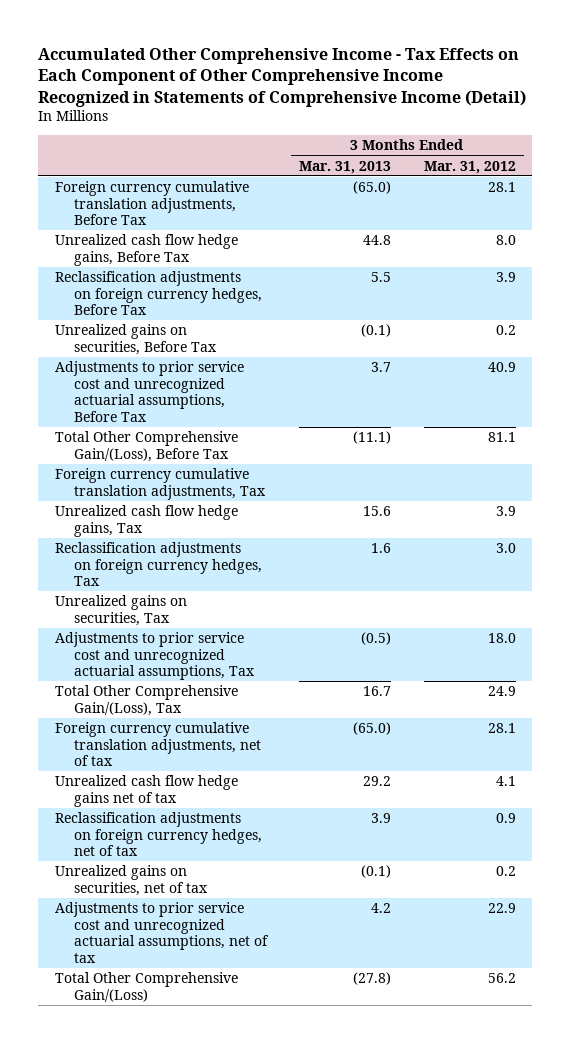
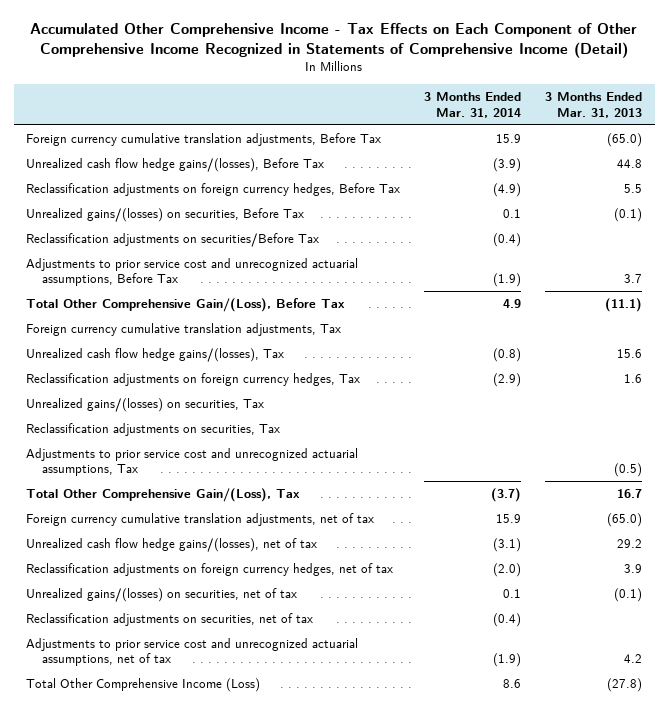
- | 3 Months Ended Mar. 31, 2013 | 3 Months Ended Mar. 31, 2012
+ | 3 Months Ended Mar. 31, 2014 | 3 Months Ended Mar. 31, 2013
- Unrealized cash flow hedge gains, Before Tax | 44.8 | 8.0
+ Unrealized cash flow hedge gains/(losses), Before Tax | (3.9) | 44.8
- Unrealized gains on securities, Before Tax | (0.1) | 0.2
+ Unrealized gains/(losses) on securities, Before Tax | 0.1 | (0.1)
+ Reclassification adjustments on securities/Before Tax | (0.4) |
- Unrealized cash flow hedge gains, Tax | 15.6 | 3.9
+ Unrealized cash flow hedge gains/(losses), Tax | (0.8) | 15.6
- Unrealized gains on securities, Tax
+ Unrealized gains/(losses) on securities, Tax
+ Reclassification adjustments on securities, Tax
- Unrealized cash flow hedge gains net of tax | 29.2 | 4.1
+ Unrealized cash flow hedge gains/(losses), net of tax | (3.1) | 29.2
- Unrealized gains on securities, net of tax | (0.1) | 0.2
+ Unrealized gains/(losses) on securities, net of tax | 0.1 | (0.1)
+ Reclassification adjustments on securities, net of tax | (0.4) |
- Total Other Comprehensive Gain/(Loss) | (27.8) | 56.2
+ Total Other Comprehensive Income (Loss) | 8.6 | (27.8)

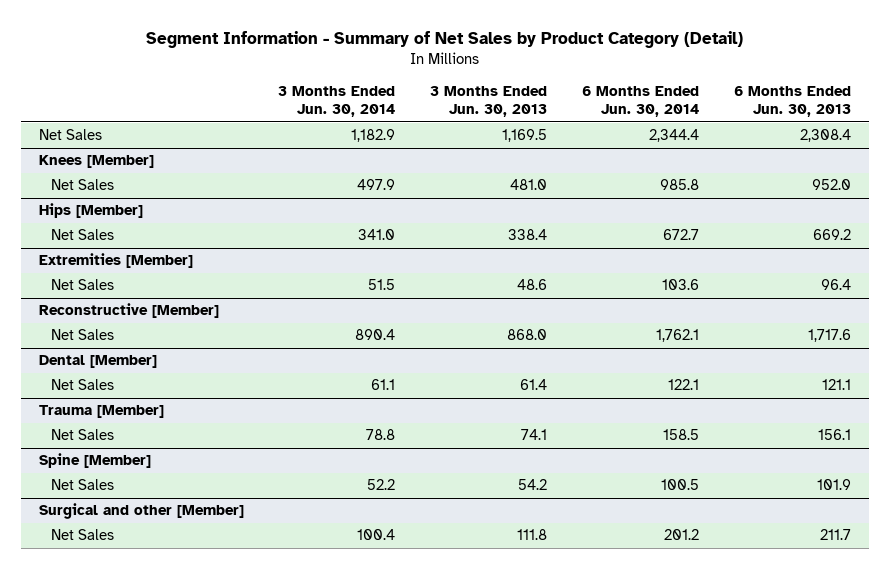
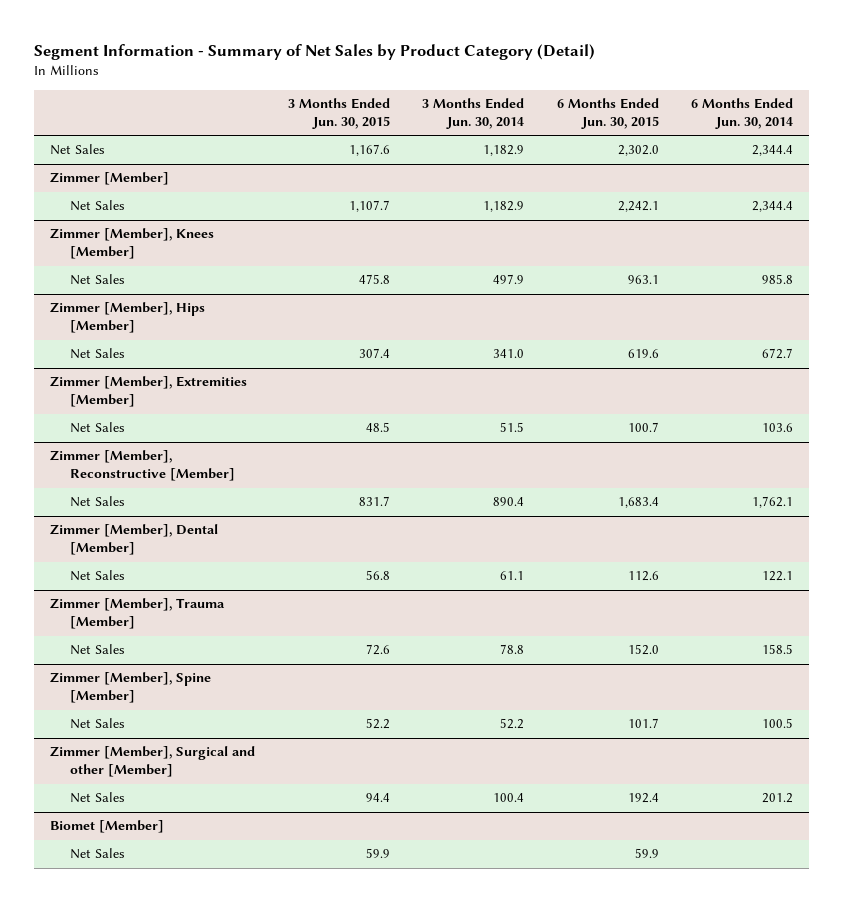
- | 3 Months Ended Jun. 30, 2014 | 3 Months Ended Jun. 30, 2013 | 6 Months Ended Jun. 30, 2014 | 6 Months Ended Jun. 30, 2013
+ | 3 Months Ended Jun. 30, 2015 | 3 Months Ended Jun. 30, 2014 | 6 Months Ended Jun. 30, 2015 | 6 Months Ended Jun. 30, 2014
- Knees [Member]
+ Zimmer [Member]
+ Net Sales | 1,107.7 | 1,182.9 | 2,242.1 | 2,344.4
+ Zimmer [Member], Knees [Member]
- Hips [Member]
+ Zimmer [Member], Hips [Member]
- Extremities [Member]
+ Zimmer [Member], Extremities [Member]
- Reconstructive [Member]
+ Zimmer [Member], Reconstructive [Member]
- Dental [Member]
+ Zimmer [Member], Dental [Member]
- Trauma [Member]
+ Zimmer [Member], Trauma [Member]
- Spine [Member]
+ Zimmer [Member], Spine [Member]
- Surgical and other [Member]
+ Zimmer [Member], Surgical and other [Member]
+ Biomet [Member]
+ Net Sales | 59.9 | | 59.9 |

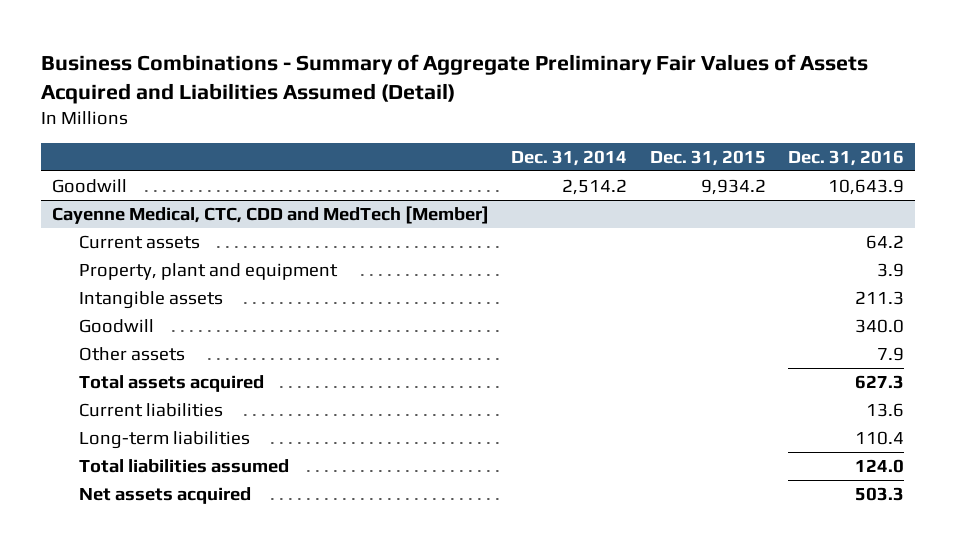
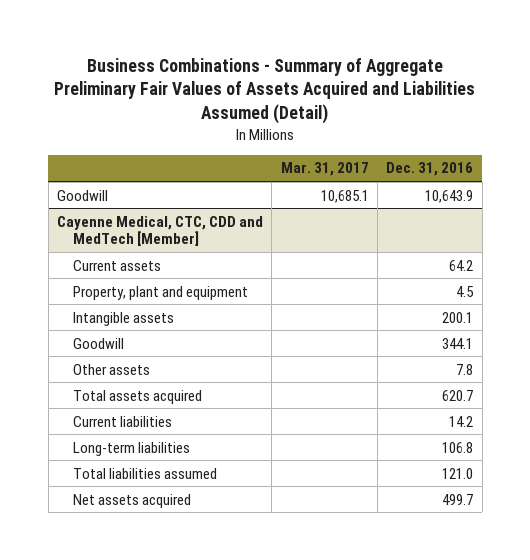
- | Dec. 31, 2014 | Dec. 31, 2015 | Dec. 31, 2016
+ | Mar. 31, 2017 | Dec. 31, 2016
@ Cayenne Medical, CTC, CDD and MedTech [Member]
- Property, plant and equipment | | | 3.9
- Intangible assets | | | 211.3
- Goodwill | | | 340.0
- Other assets | | | 7.9
- Total assets acquired | | | 627.3
- Current liabilities | | | 13.6
- Long-term liabilities | | | 110.4
- Total liabilities assumed | | | 124.0
- Net assets acquired | | | 503.3
+ Property, plant and equipment | | 4.5
+ Intangible assets | | 200.1
+ Goodwill | | 344.1
+ Other assets | | 7.8
+ Total assets acquired | | 620.7
+ Current liabilities | | 14.2
+ Long-term liabilities | | 106.8
+ Total liabilities assumed | | 121.0
+ Net assets acquired | | 499.7

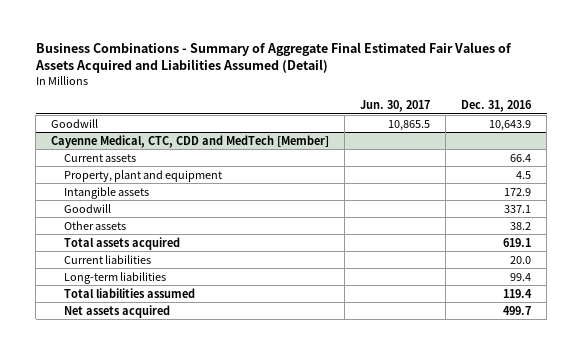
- Business Combinations - Summary of Aggregate Preliminary Fair Values of Assets Acquired and Liabilities Assumed (Detail)
+ Business Combinations - Summary of Aggregate Final Estimated Fair Values of Assets Acquired and Liabilities Assumed (Detail)
- | Mar. 31, 2017 | Dec. 31, 2016
+ | Jun. 30, 2017 | Dec. 31, 2016
@ Cayenne Medical, CTC, CDD and MedTech [Member]
- Current assets | | 64.2
+ Current assets | | 66.4
- Intangible assets | | 200.1
- Goodwill | | 344.1
- Other assets | | 7.8
- Total assets acquired | | 620.7
- Current liabilities | | 14.2
- Long-term liabilities | | 106.8
- Total liabilities assumed | | 121.0
+ Intangible assets | | 172.9
+ Goodwill | | 337.1
+ Other assets | | 38.2
+ Total assets acquired | | 619.1
+ Current liabilities | | 20.0
+ Long-term liabilities | | 99.4
+ Total liabilities assumed | | 119.4

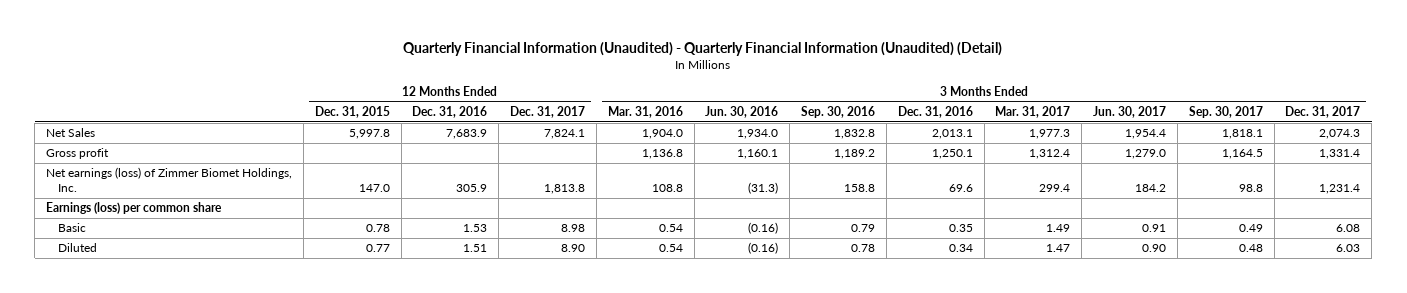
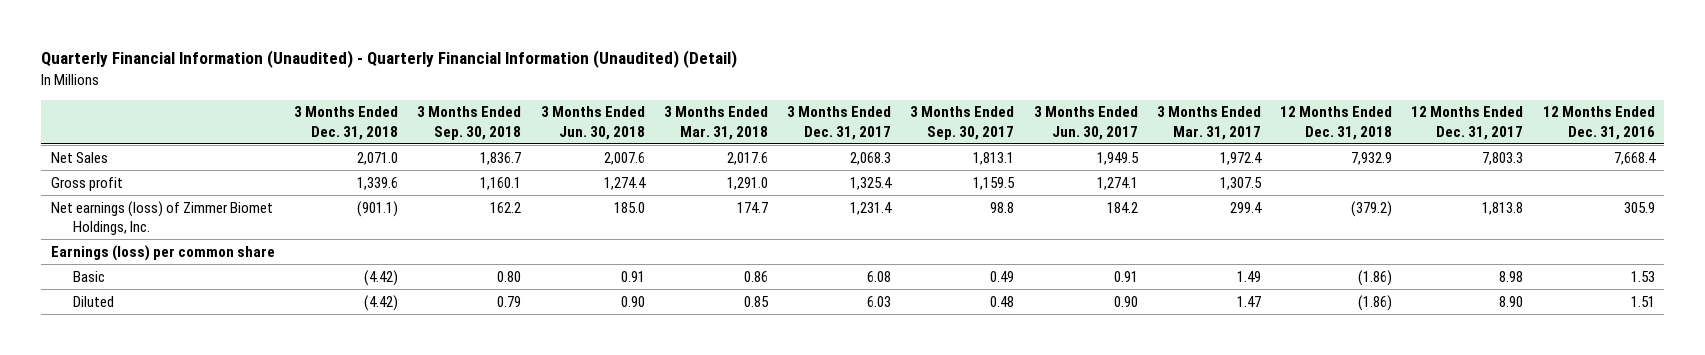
- | 12 Months Ended Dec. 31, 2015 | 12 Months Ended Dec. 31, 2016 | 12 Months Ended Dec. 31, 2017 | 3 Months Ended Mar. 31, 2016 | 3 Months Ended Jun. 30, 2016 | 3 Months Ended Sep. 30, 2016 | 3 Months Ended Dec. 31, 2016 | 3 Months Ended Mar. 31, 2017 | 3 Months Ended Jun. 30, 2017 | 3 Months Ended Sep. 30, 2017 | 3 Months Ended Dec. 31, 2017
+ | 3 Months Ended Dec. 31, 2018 | 3 Months Ended Sep. 30, 2018 | 3 Months Ended Jun. 30, 2018 | 3 Months Ended Mar. 31, 2018 | 3 Months Ended Dec. 31, 2017 | 3 Months Ended Sep. 30, 2017 | 3 Months Ended Jun. 30, 2017 | 3 Months Ended Mar. 31, 2017 | 12 Months Ended Dec. 31, 2018 | 12 Months Ended Dec. 31, 2017 | 12 Months Ended Dec. 31, 2016
- Net Sales | 5,997.8 | 7,683.9 | 7,824.1 | 1,904.0 | 1,934.0 | 1,832.8 | 2,013.1 | 1,977.3 | 1,954.4 | 1,818.1 | 2,074.3
- Gross profit | | | | 1,136.8 | 1,160.1 | 1,189.2 | 1,250.1 | 1,312.4 | 1,279.0 | 1,164.5 | 1,331.4
+ Net Sales | 2,071.0 | 1,836.7 | 2,007.6 | 2,017.6 | 2,068.3 | 1,813.1 | 1,949.5 | 1,972.4 | 7,932.9 | 7,803.3 | 7,668.4
+ Gross profit | 1,339.6 | 1,160.1 | 1,274.4 | 1,291.0 | 1,325.4 | 1,159.5 | 1,274.1 | 1,307.5 | | |

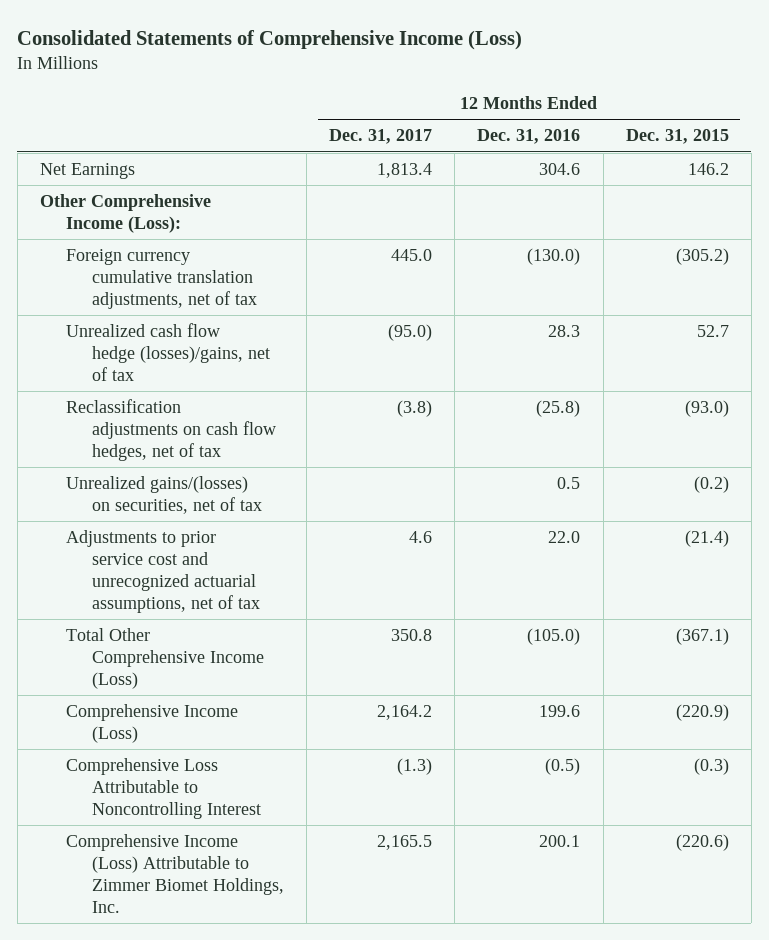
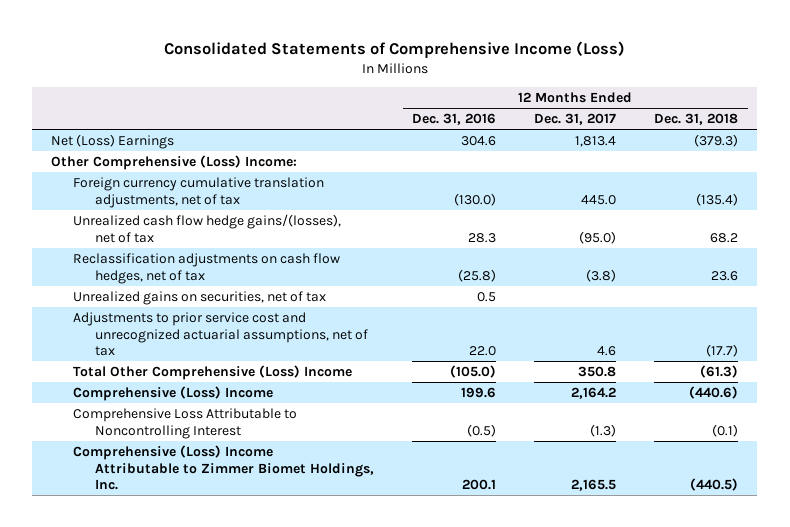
- | 12 Months Ended Dec. 31, 2017 | 12 Months Ended Dec. 31, 2016 | 12 Months Ended Dec. 31, 2015
+ | 12 Months Ended Dec. 31, 2016 | 12 Months Ended Dec. 31, 2017 | 12 Months Ended Dec. 31, 2018
- Net Earnings | 1,813.4 | 304.6 | 146.2
- Other Comprehensive Income (Loss):
+ Net (Loss) Earnings | 304.6 | 1,813.4 | (379.3)
+ Other Comprehensive (Loss) Income:
- Unrealized cash flow hedge (losses)/gains, net of tax | (95.0) | 28.3 | 52.7
+ Unrealized cash flow hedge gains/(losses), net of tax | 28.3 | (95.0) | 68.2
- Unrealized gains/(losses) on securities, net of tax | | 0.5 | (0.2)
+ Unrealized gains on securities, net of tax | 0.5 | |
- Total Other Comprehensive Income (Loss) | 350.8 | (105.0) | (367.1)
- Comprehensive Income (Loss) | 2,164.2 | 199.6 | (220.9)
+ Total Other Comprehensive (Loss) Income | (105.0) | 350.8 | (61.3)
+ Comprehensive (Loss) Income | 199.6 | 2,164.2 | (440.6)
- Comprehensive Income (Loss) Attributable to Zimmer Biomet Holdings, Inc. | 2,165.5 | 200.1 | (220.6)
+ Comprehensive (Loss) Income Attributable to Zimmer Biomet Holdings, Inc. | 200.1 | 2,165.5 | (440.5)

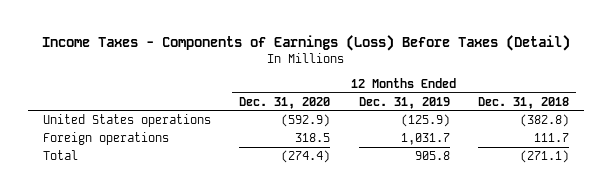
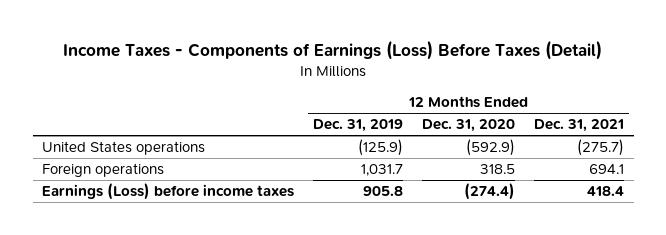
- | 12 Months Ended Dec. 31, 2020 | 12 Months Ended Dec. 31, 2019 | 12 Months Ended Dec. 31, 2018
+ | 12 Months Ended Dec. 31, 2019 | 12 Months Ended Dec. 31, 2020 | 12 Months Ended Dec. 31, 2021
- Total | (274.4) | 905.8 | (271.1)
+ Earnings (Loss) before income taxes | 905.8 | (274.4) | 418.4

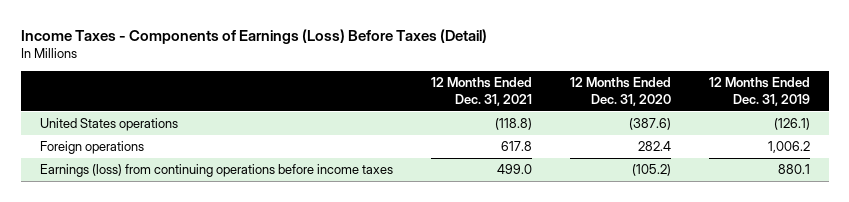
- | 12 Months Ended Dec. 31, 2019 | 12 Months Ended Dec. 31, 2020 | 12 Months Ended Dec. 31, 2021
+ | 12 Months Ended Dec. 31, 2021 | 12 Months Ended Dec. 31, 2020 | 12 Months Ended Dec. 31, 2019
- United States operations | (125.9) | (592.9) | (275.7)
- Foreign operations | 1,031.7 | 318.5 | 694.1
- Earnings (Loss) before income taxes | 905.8 | (274.4) | 418.4
+ United States operations | (118.8) | (387.6) | (126.1)
+ Foreign operations | 617.8 | 282.4 | 1,006.2
+ Earnings (loss) from continuing operations before income taxes | 499.0 | (105.2) | 880.1

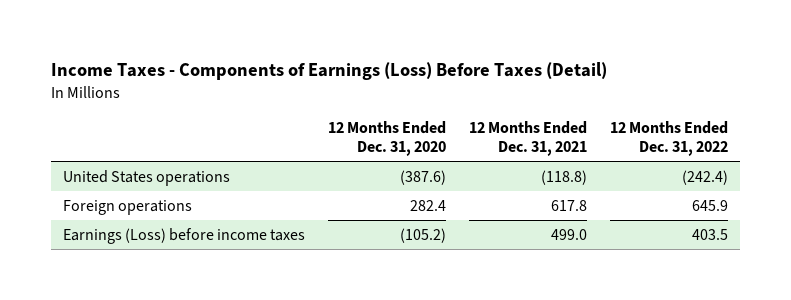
- | 12 Months Ended Dec. 31, 2021 | 12 Months Ended Dec. 31, 2020 | 12 Months Ended Dec. 31, 2019
+ | 12 Months Ended Dec. 31, 2020 | 12 Months Ended Dec. 31, 2021 | 12 Months Ended Dec. 31, 2022
- Earnings (loss) from continuing operations before income taxes | 499.0 | (105.2) | 880.1
+ Earnings (Loss) before income taxes | (105.2) | 499.0 | 403.5

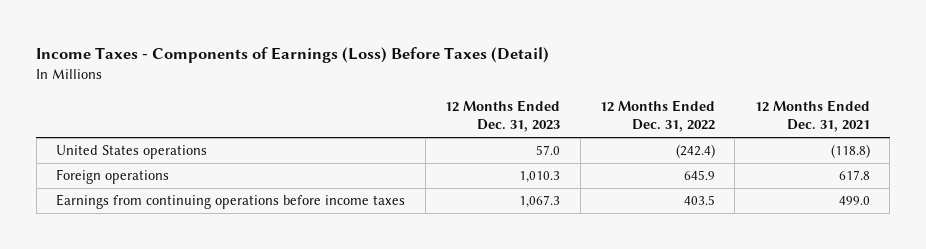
- | 12 Months Ended Dec. 31, 2020 | 12 Months Ended Dec. 31, 2021 | 12 Months Ended Dec. 31, 2022
+ | 12 Months Ended Dec. 31, 2023 | 12 Months Ended Dec. 31, 2022 | 12 Months Ended Dec. 31, 2021
- Earnings (Loss) before income taxes | (105.2) | 499.0 | 403.5
+ Earnings from continuing operations before income taxes | 1,067.3 | 403.5 | 499.0

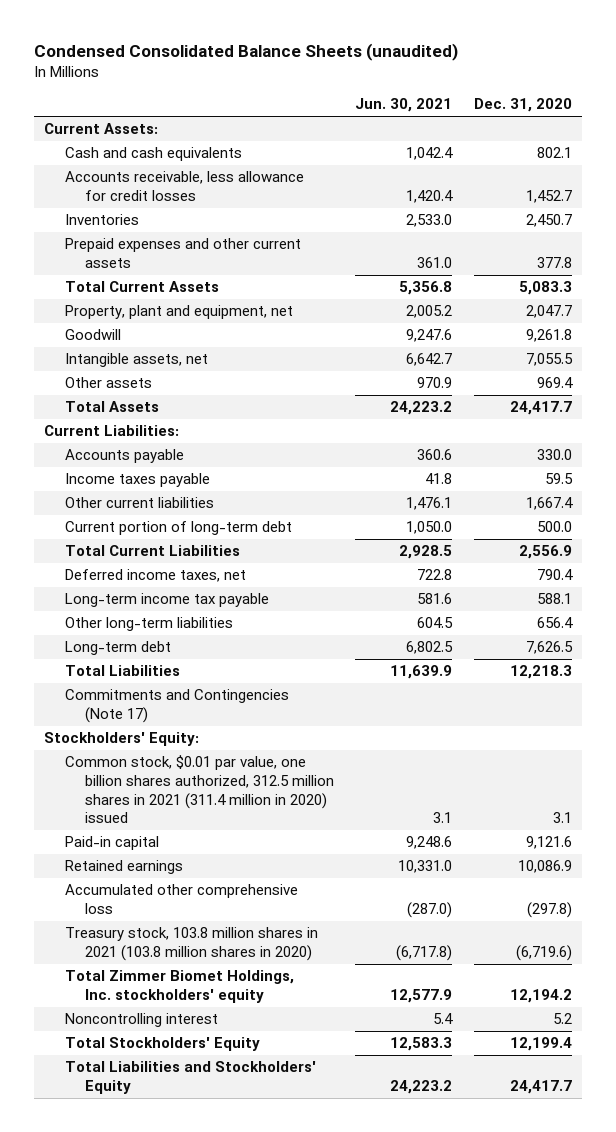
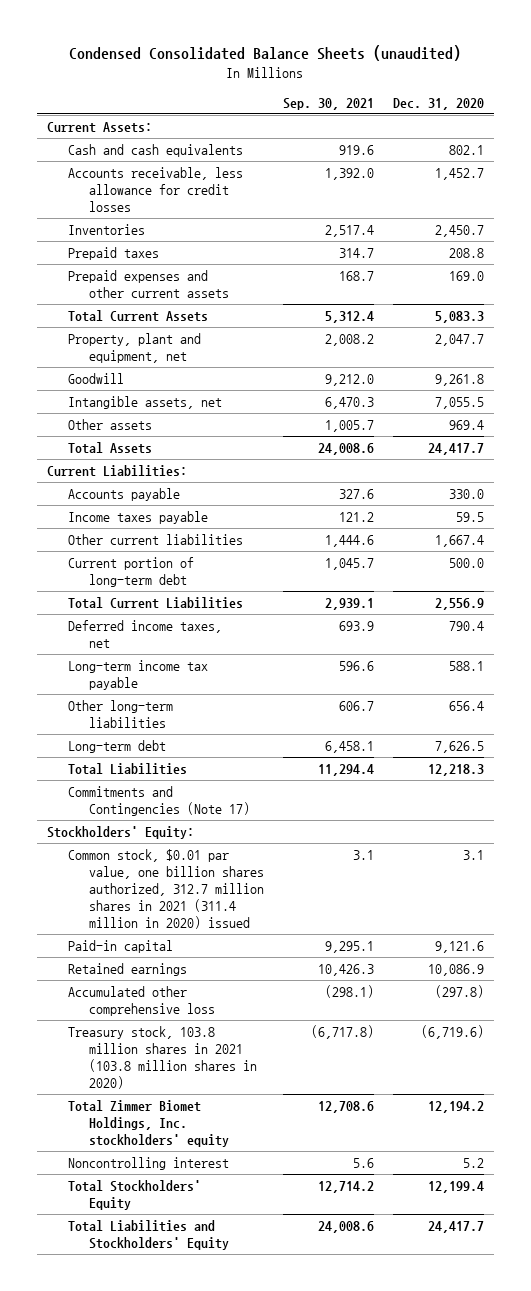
- | Jun. 30, 2021 | Dec. 31, 2020
+ | Sep. 30, 2021 | Dec. 31, 2020
- Prepaid expenses and other current assets | 361.0 | 377.8
+ Prepaid taxes | 314.7 | 208.8
+ Prepaid expenses and other current assets | 168.7 | 169.0
- Common stock, $0.01 par value, one billion shares authorized, 312.5 million shares in 2021 (311.4 million in 2020) issued | 3.1 | 3.1
+ Common stock, $0.01 par value, one billion shares authorized, 312.7 million shares in 2021 (311.4 million in 2020) issued | 3.1 | 3.1

